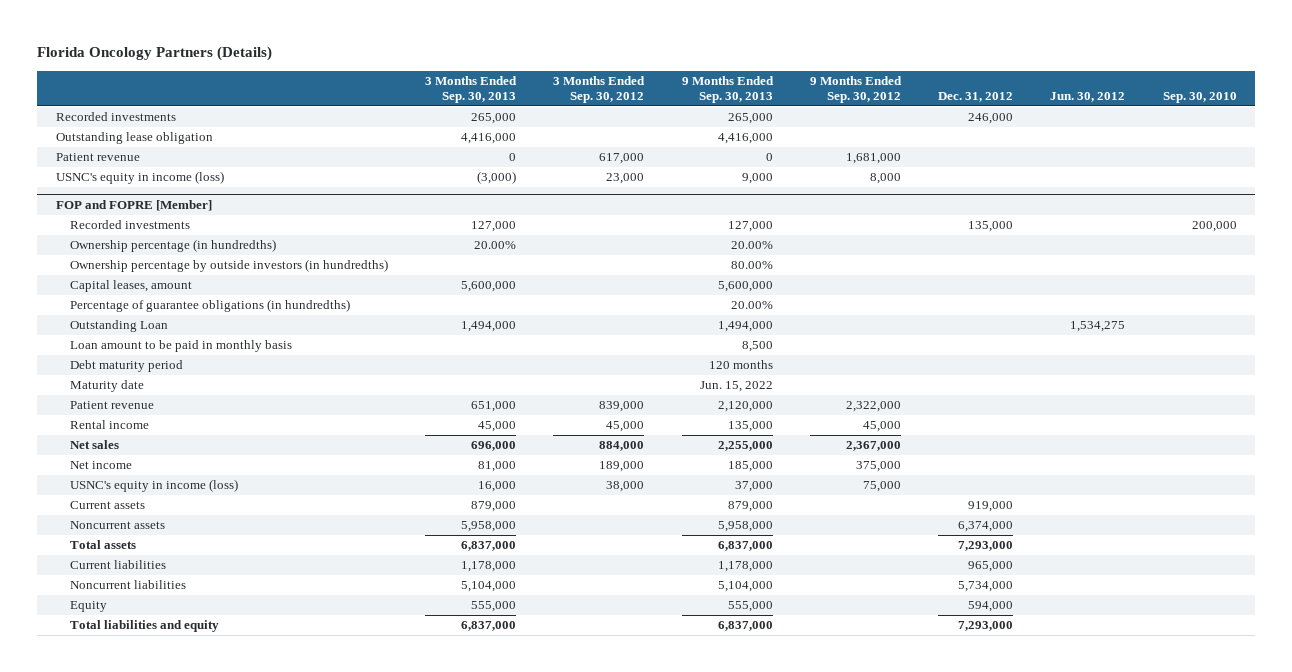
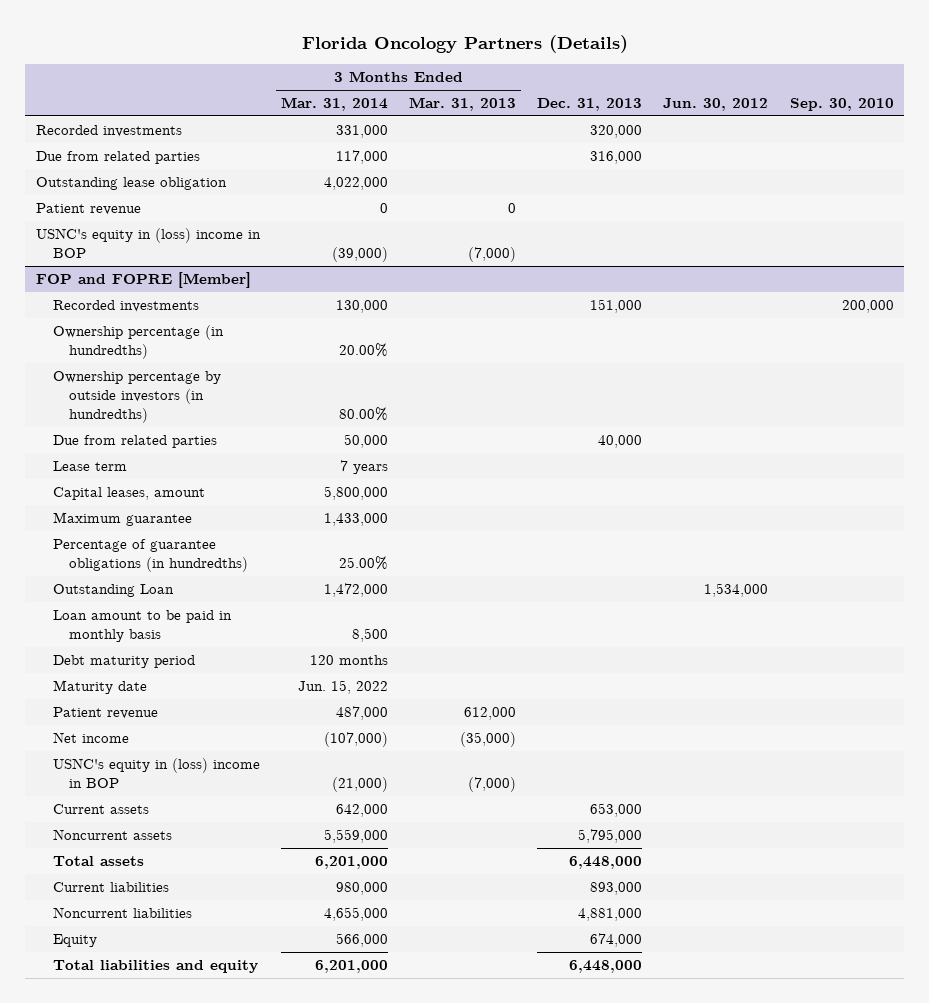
- | 3 Months Ended Sep. 30, 2013 | 3 Months Ended Sep. 30, 2012 | 9 Months Ended Sep. 30, 2013 | 9 Months Ended Sep. 30, 2012 | Dec. 31, 2012 | Jun. 30, 2012 | Sep. 30, 2010
+ | 3 Months Ended Mar. 31, 2014 | 3 Months Ended Mar. 31, 2013 | Dec. 31, 2013 | Jun. 30, 2012 | Sep. 30, 2010
+ Due from related parties | 117,000 | | 316,000 | |
- USNC's equity in income (loss) | (3,000) | 23,000 | 9,000 | 8,000 | | |
+ USNC's equity in (loss) income in BOP | (39,000) | (7,000) | | |
@ FOP and FOPRE [Member]
+ Due from related parties | 50,000 | | 40,000 | |
+ Lease term | 7 years | | | |
+ Maximum guarantee | 1,433,000 | | | |
- Outstanding Loan | 1,494,000 | | 1,494,000 | | | 1,534,275 |
+ Outstanding Loan | 1,472,000 | | | 1,534,000 |
- Rental income | 45,000 | 45,000 | 135,000 | 45,000 | | |
- Net sales | 696,000 | 884,000 | 2,255,000 | 2,367,000 | | |
- USNC's equity in income (loss) | 16,000 | 38,000 | 37,000 | 75,000 | | |
+ USNC's equity in (loss) income in BOP | (21,000) | (7,000) | | |

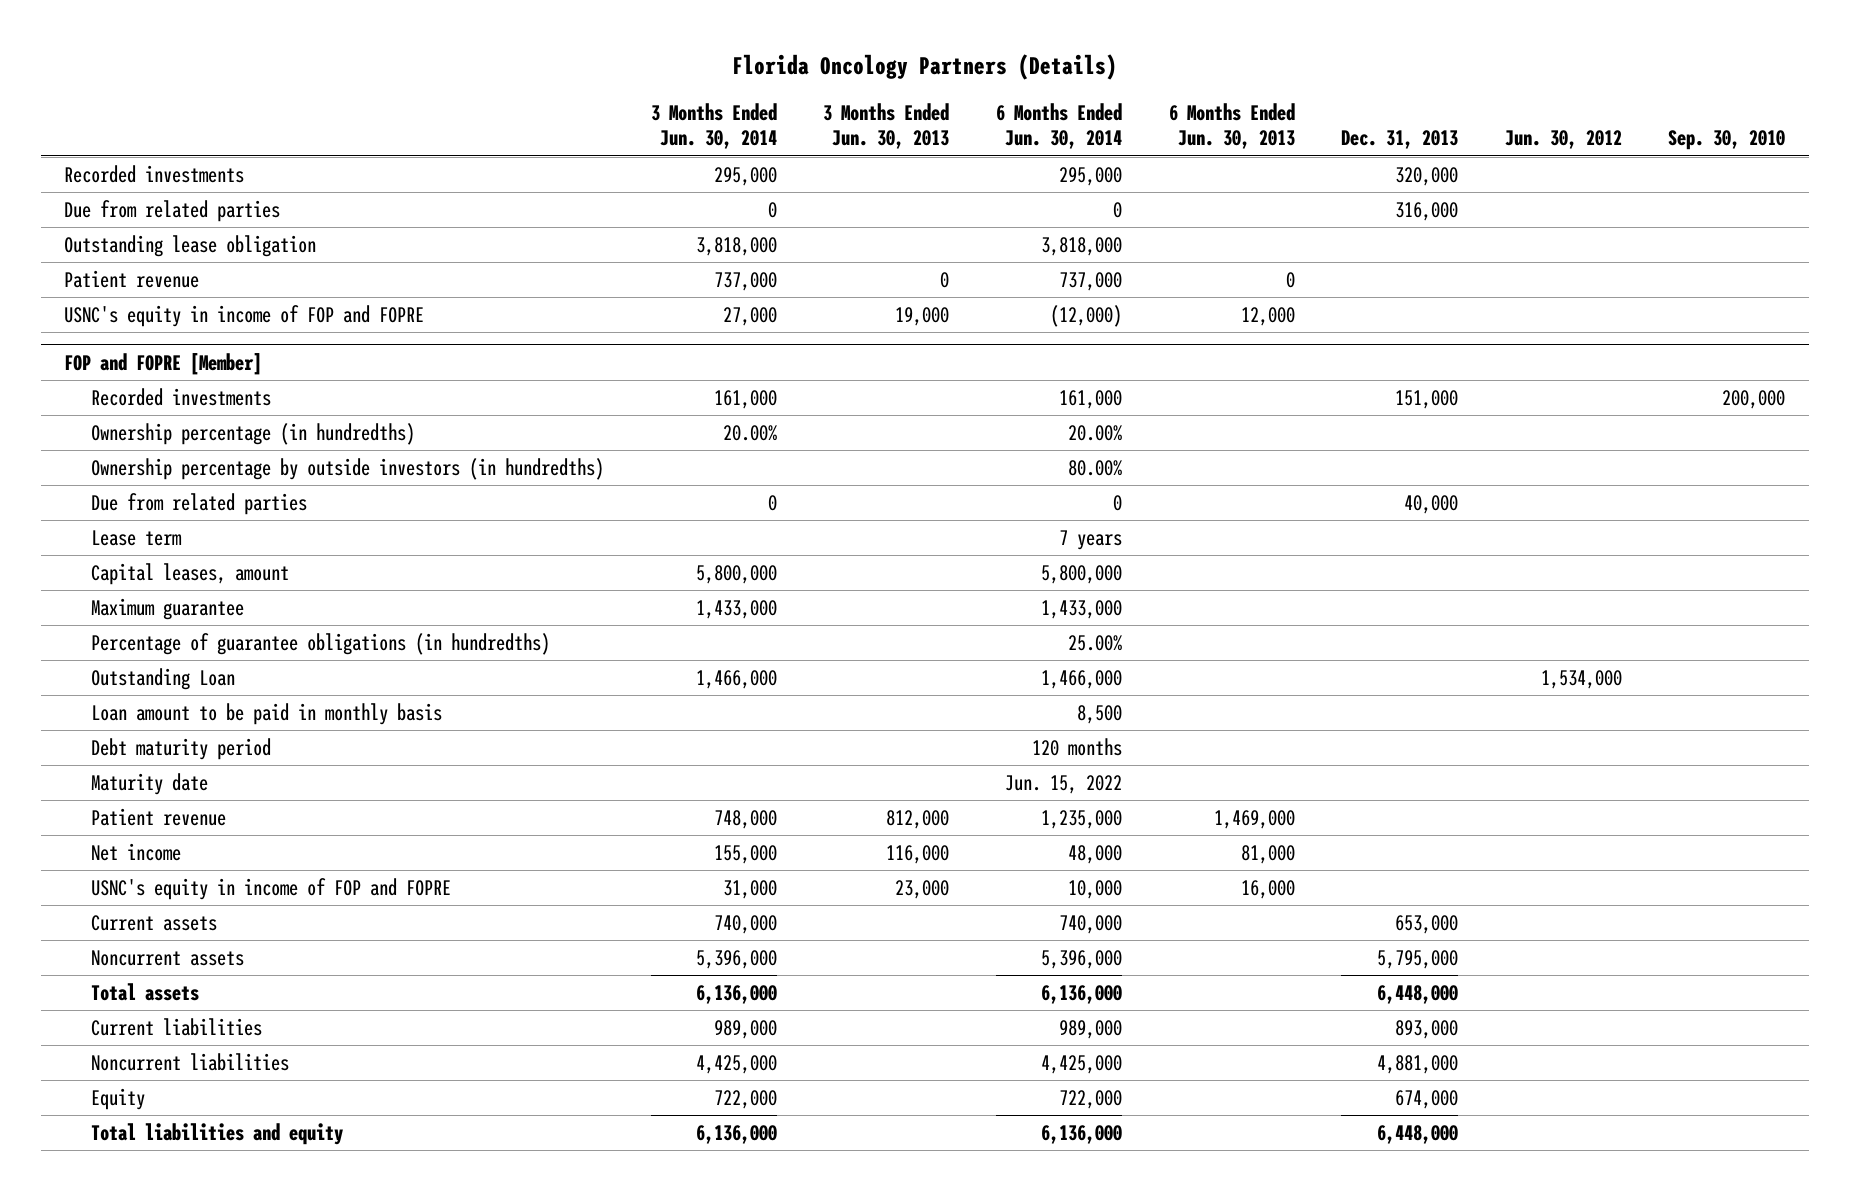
- | 3 Months Ended Mar. 31, 2014 | 3 Months Ended Mar. 31, 2013 | Dec. 31, 2013 | Jun. 30, 2012 | Sep. 30, 2010
+ | 3 Months Ended Jun. 30, 2014 | 3 Months Ended Jun. 30, 2013 | 6 Months Ended Jun. 30, 2014 | 6 Months Ended Jun. 30, 2013 | Dec. 31, 2013 | Jun. 30, 2012 | Sep. 30, 2010
- USNC's equity in (loss) income in BOP | (39,000) | (7,000) | | |
+ USNC's equity in income of FOP and FOPRE | 27,000 | 19,000 | (12,000) | 12,000 | | |
@ FOP and FOPRE [Member]
- USNC's equity in (loss) income in BOP | (21,000) | (7,000) | | |
+ USNC's equity in income of FOP and FOPRE | 31,000 | 23,000 | 10,000 | 16,000 | | |

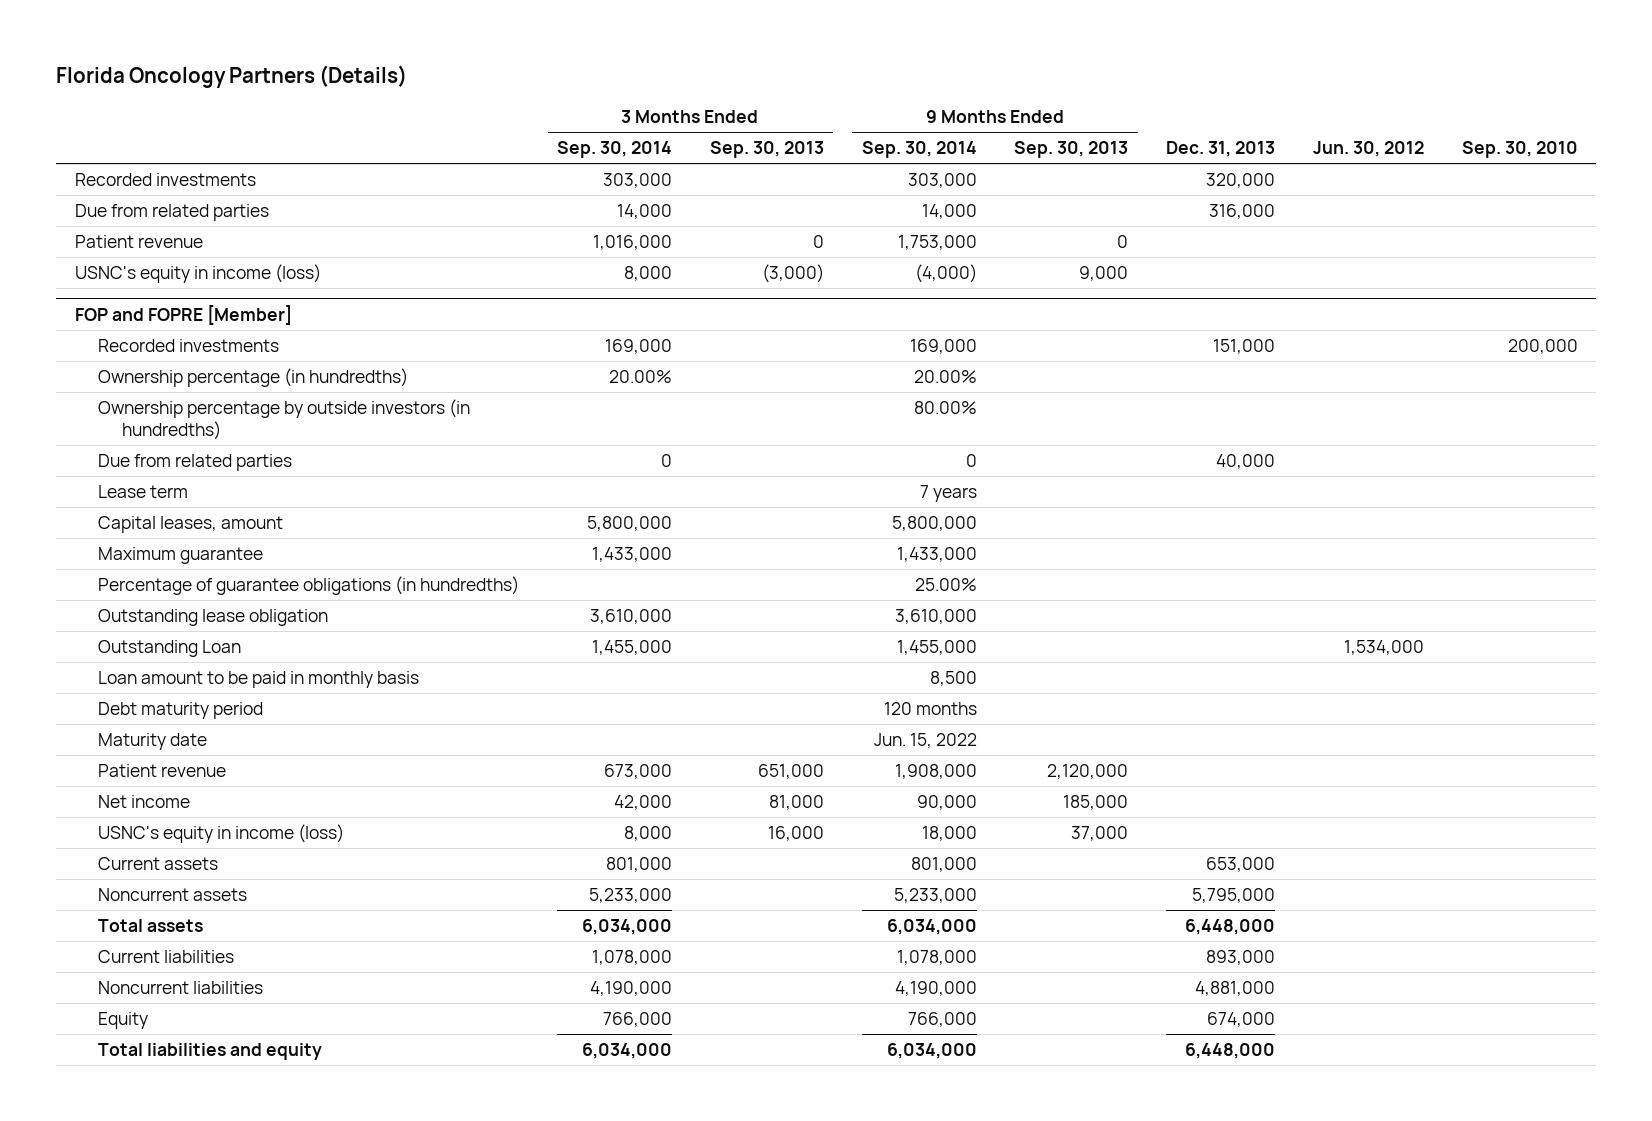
- | 3 Months Ended Jun. 30, 2014 | 3 Months Ended Jun. 30, 2013 | 6 Months Ended Jun. 30, 2014 | 6 Months Ended Jun. 30, 2013 | Dec. 31, 2013 | Jun. 30, 2012 | Sep. 30, 2010
+ | 3 Months Ended Sep. 30, 2014 | 3 Months Ended Sep. 30, 2013 | 9 Months Ended Sep. 30, 2014 | 9 Months Ended Sep. 30, 2013 | Dec. 31, 2013 | Jun. 30, 2012 | Sep. 30, 2010
- Outstanding lease obligation | 3,818,000 | | 3,818,000 | | | |
- USNC's equity in income of FOP and FOPRE | 27,000 | 19,000 | (12,000) | 12,000 | | |
+ USNC's equity in income (loss) | 8,000 | (3,000) | (4,000) | 9,000 | | |
@ FOP and FOPRE [Member]
+ Outstanding lease obligation | 3,610,000 | | 3,610,000 | | | |
- USNC's equity in income of FOP and FOPRE | 31,000 | 23,000 | 10,000 | 16,000 | | |
+ USNC's equity in income (loss) | 8,000 | 16,000 | 18,000 | 37,000 | | |

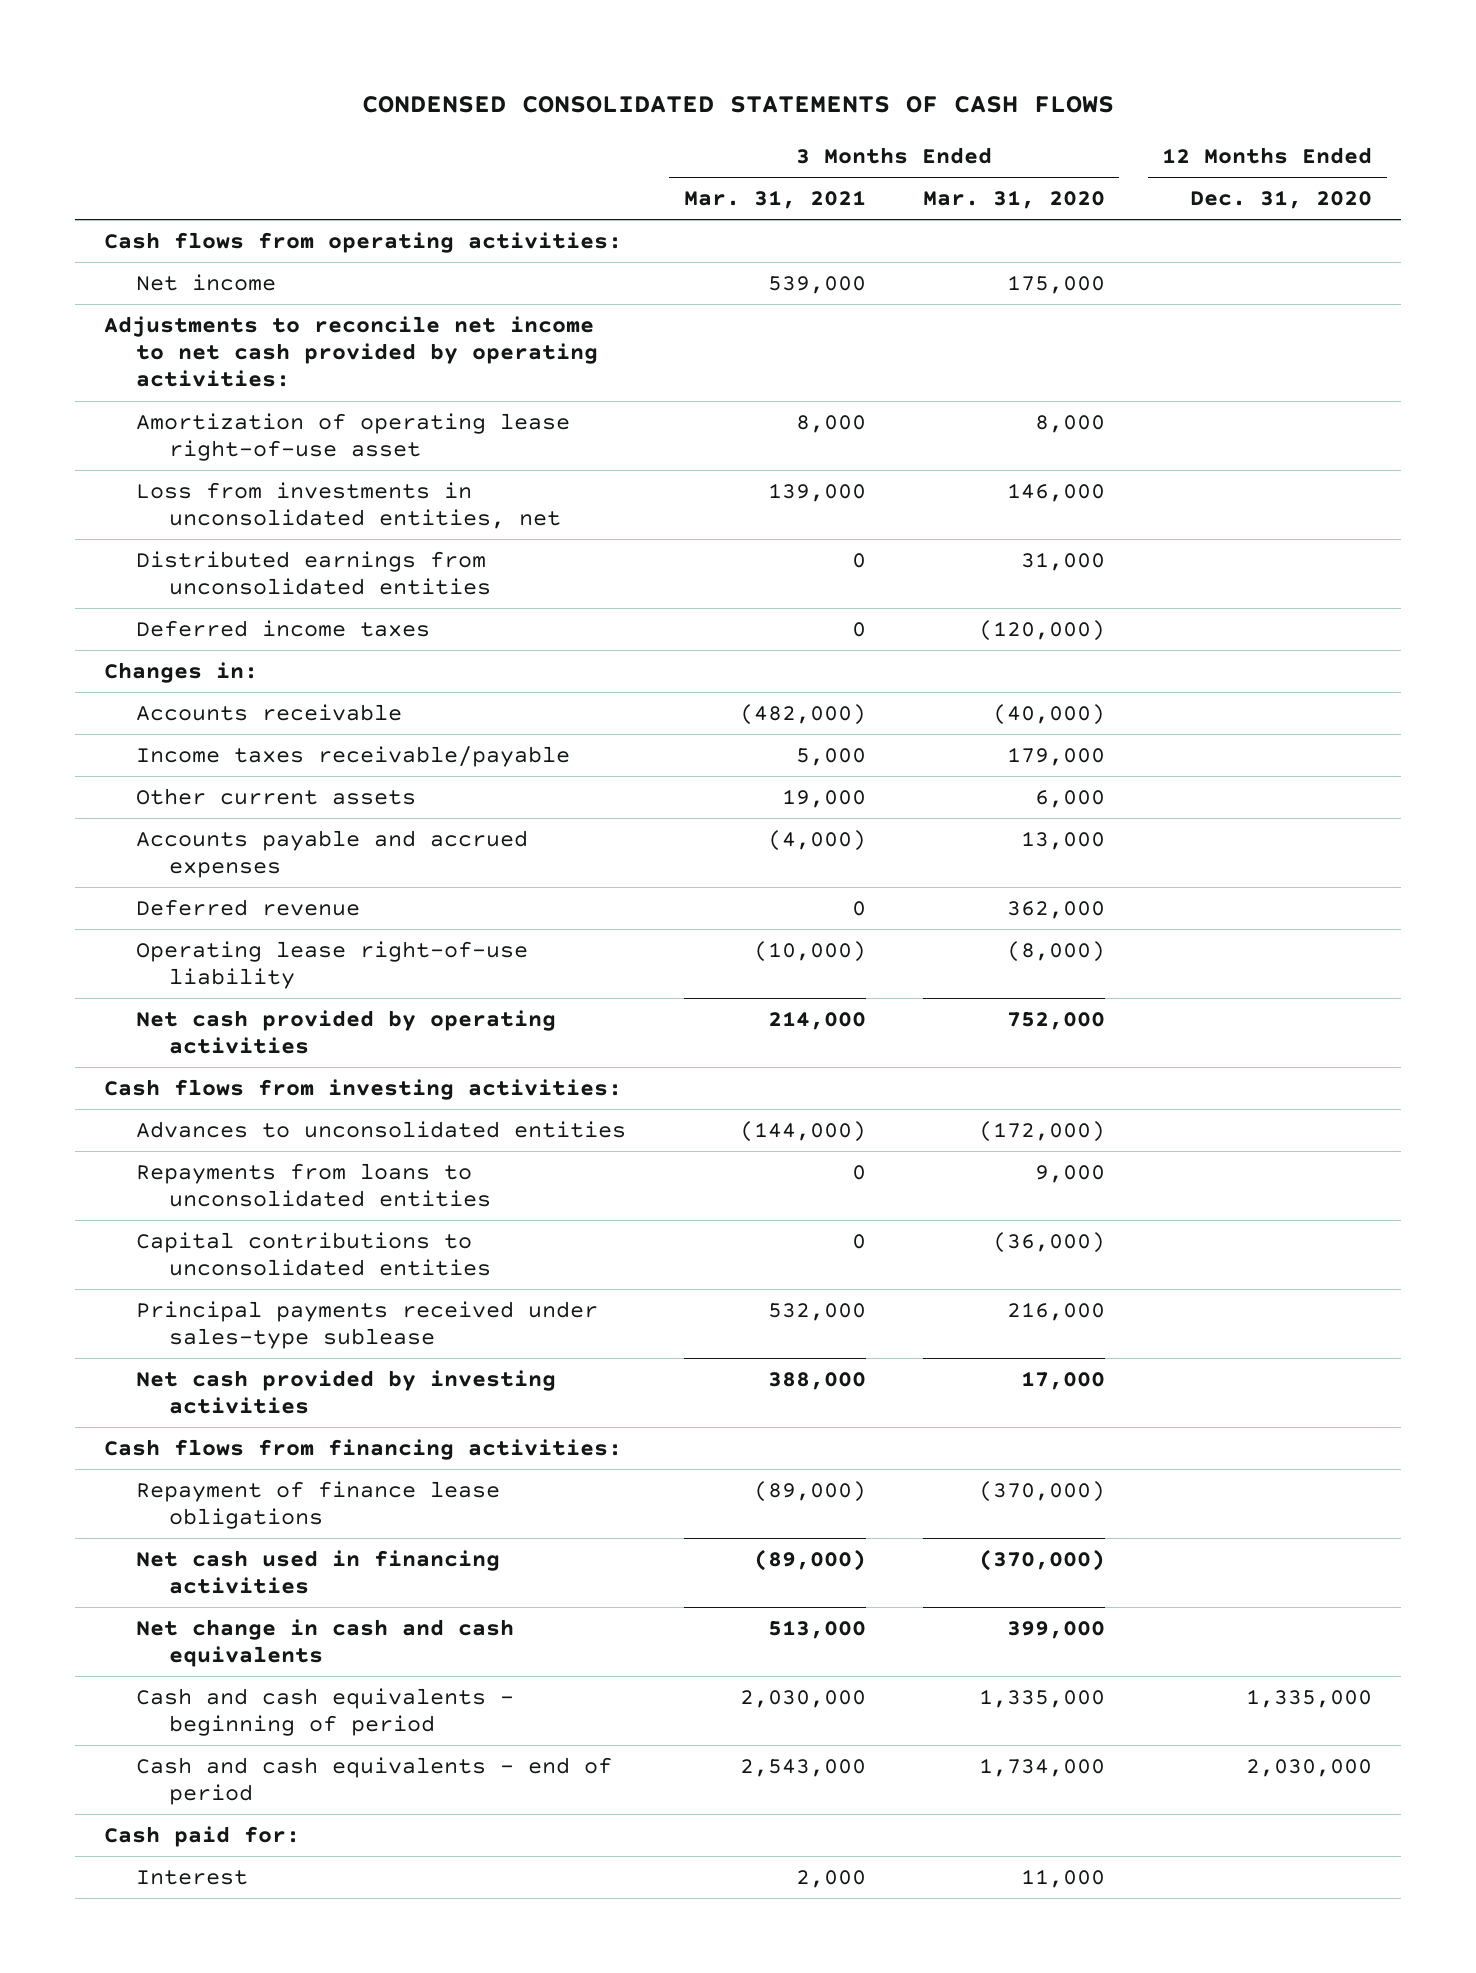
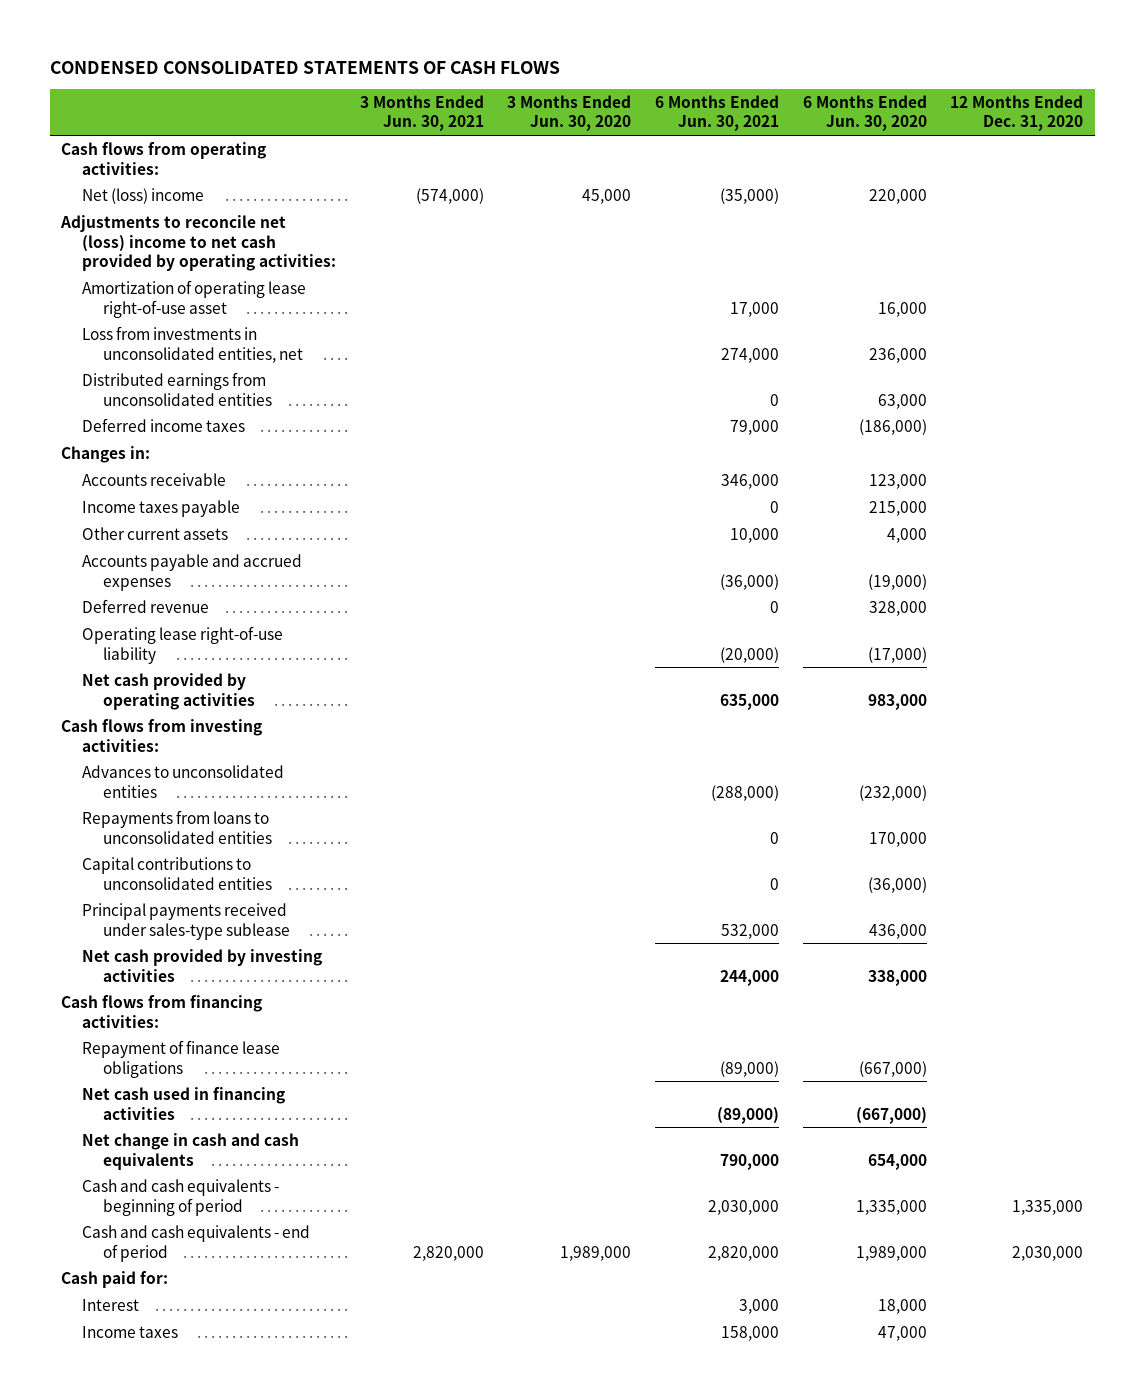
- | 3 Months Ended Mar. 31, 2021 | 3 Months Ended Mar. 31, 2020 | 12 Months Ended Dec. 31, 2020
+ | 3 Months Ended Jun. 30, 2021 | 3 Months Ended Jun. 30, 2020 | 6 Months Ended Jun. 30, 2021 | 6 Months Ended Jun. 30, 2020 | 12 Months Ended Dec. 31, 2020
- Net income | 539,000 | 175,000 |
- Adjustments to reconcile net income to net cash provided by operating activities:
+ Net (loss) income | (574,000) | 45,000 | (35,000) | 220,000 |
+ Adjustments to reconcile net (loss) income to net cash provided by operating activities:
- Income taxes receivable/payable | 5,000 | 179,000 |
+ Income taxes payable | | | 0 | 215,000 |
+ Income taxes | | | 158,000 | 47,000 |

